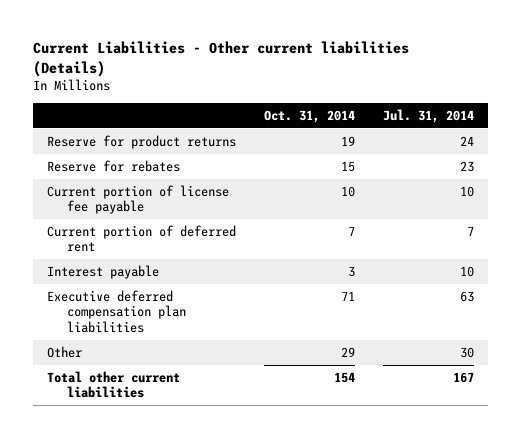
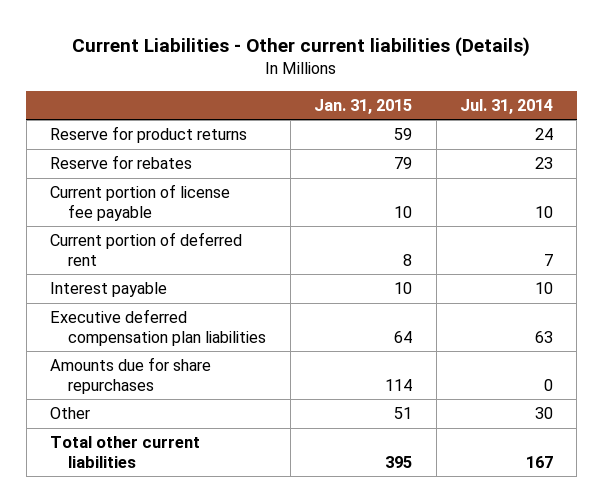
- | Oct. 31, 2014 | Jul. 31, 2014
+ | Jan. 31, 2015 | Jul. 31, 2014
+ Amounts due for share repurchases | 114 | 0

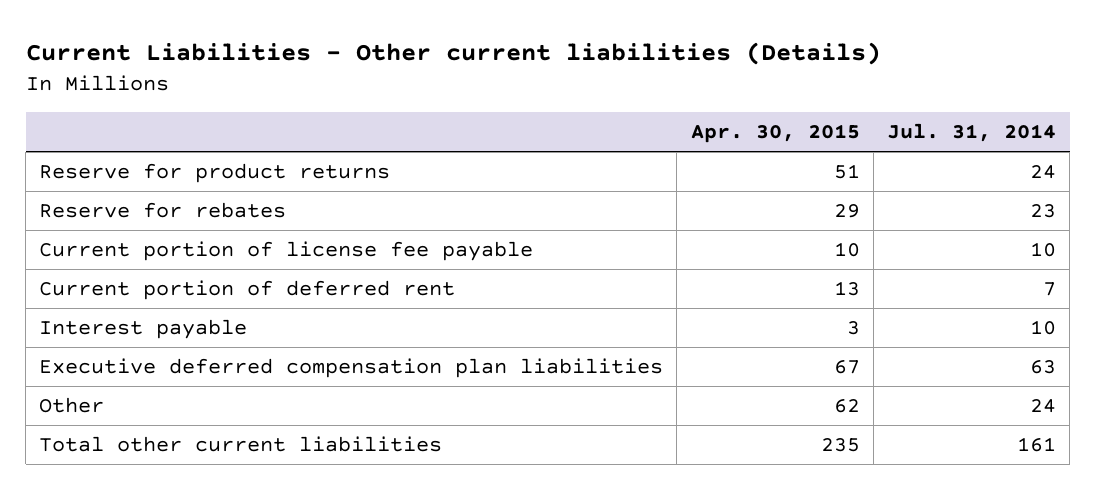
- | Jan. 31, 2015 | Jul. 31, 2014
+ | Apr. 30, 2015 | Jul. 31, 2014
- Amounts due for share repurchases | 114 | 0
- Other | 51 | 30
- Total other current liabilities | 395 | 167
+ Other | 62 | 24
+ Total other current liabilities | 235 | 161

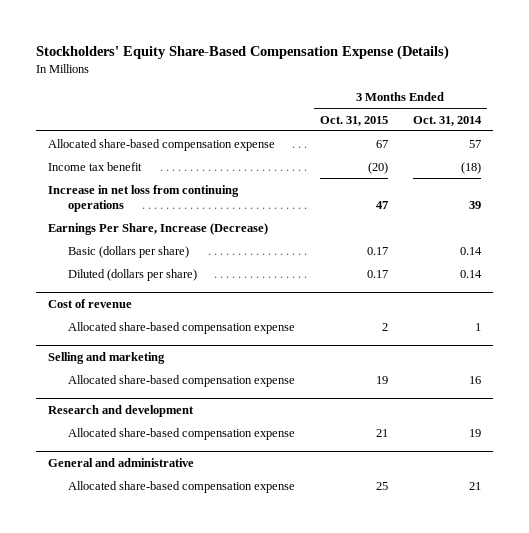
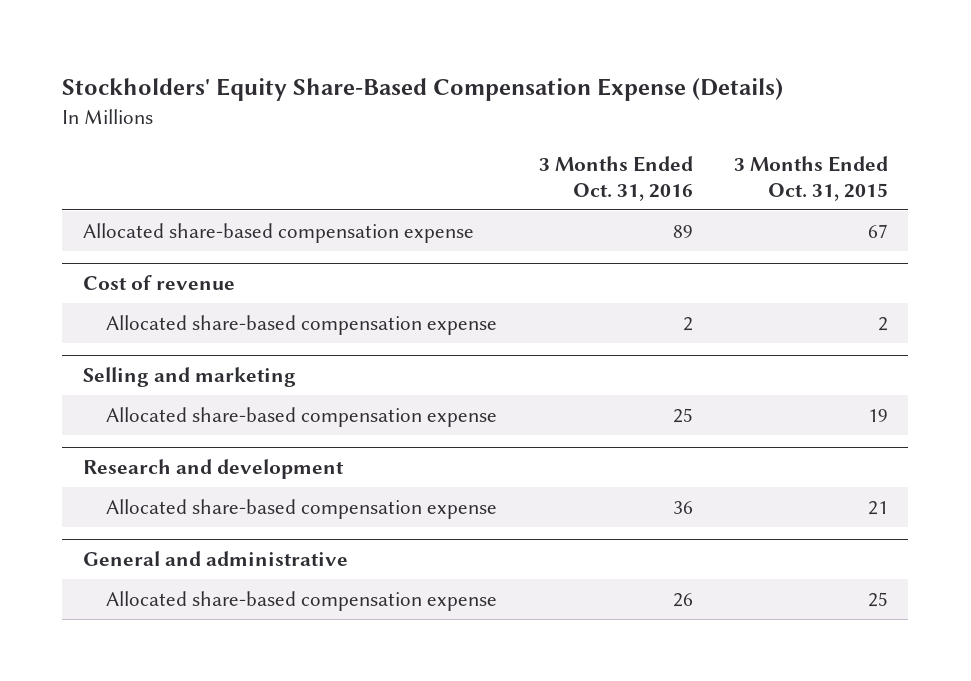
- | 3 Months Ended Oct. 31, 2015 | 3 Months Ended Oct. 31, 2014
+ | 3 Months Ended Oct. 31, 2016 | 3 Months Ended Oct. 31, 2015
- Income tax benefit | (20) | (18)
- Increase in net loss from continuing operations | 47 | 39
- Earnings Per Share, Increase (Decrease)
- Basic (dollars per share) | 0.17 | 0.14
- Diluted (dollars per share) | 0.17 | 0.14

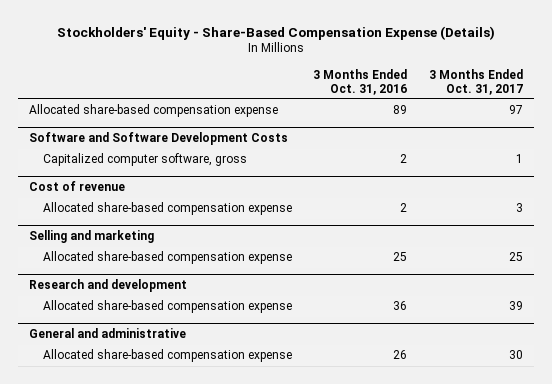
- Stockholders' Equity Share-Based Compensation Expense (Details)
+ Stockholders' Equity - Share-Based Compensation Expense (Details)
- | 3 Months Ended Oct. 31, 2016 | 3 Months Ended Oct. 31, 2015
+ | 3 Months Ended Oct. 31, 2016 | 3 Months Ended Oct. 31, 2017
+ Software and Software Development Costs
+ Capitalized computer software, gross | 2 | 1

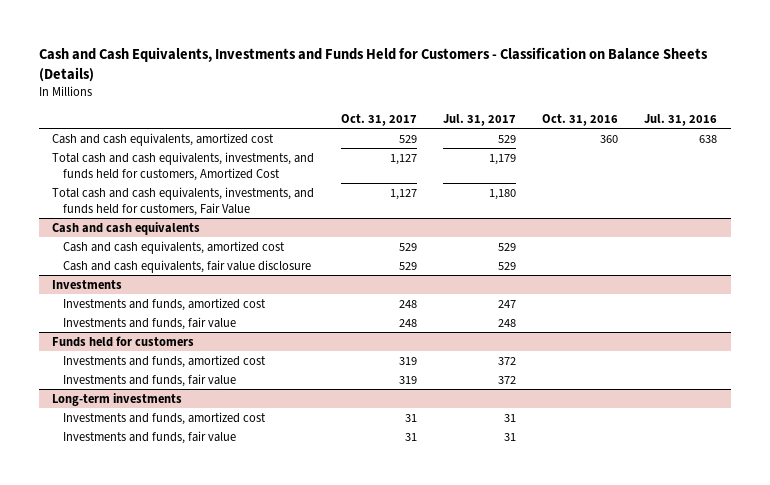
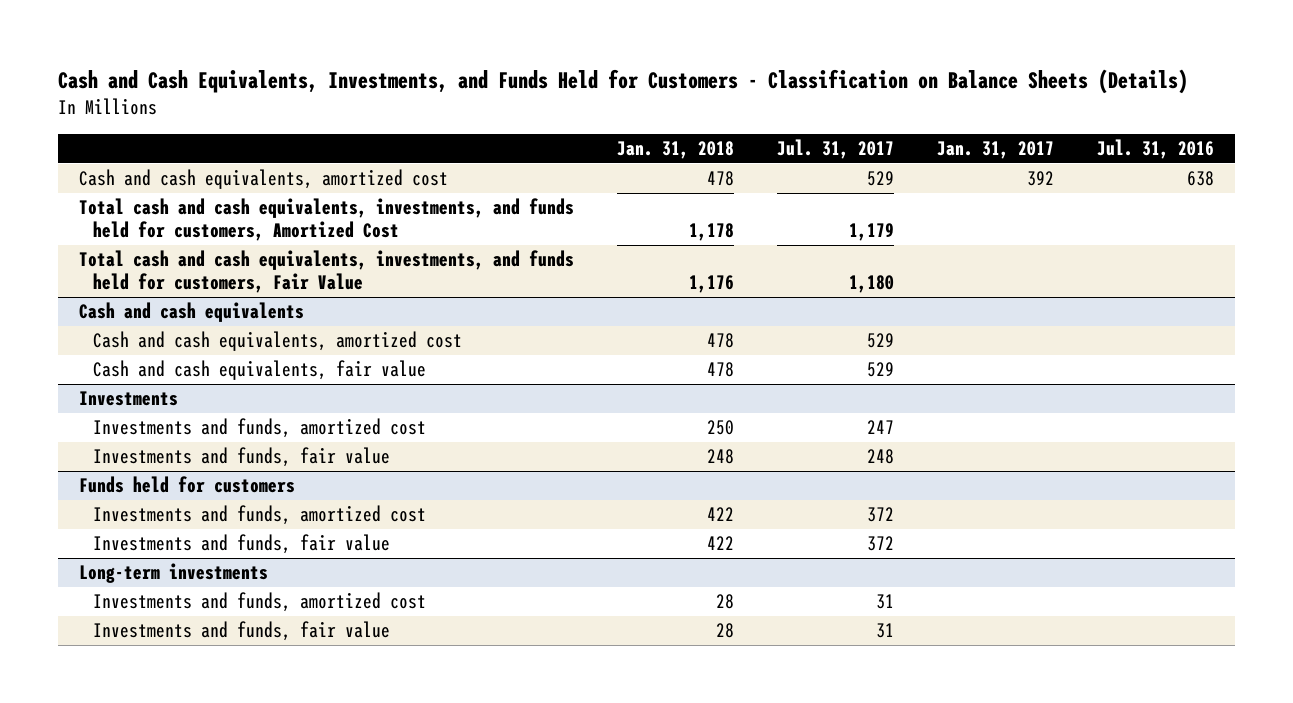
- Cash and Cash Equivalents, Investments and Funds Held for Customers - Classification on Balance Sheets (Details)
+ Cash and Cash Equivalents, Investments, and Funds Held for Customers - Classification on Balance Sheets (Details)
- | Oct. 31, 2017 | Jul. 31, 2017 | Oct. 31, 2016 | Jul. 31, 2016
+ | Jan. 31, 2018 | Jul. 31, 2017 | Jan. 31, 2017 | Jul. 31, 2016
@ Cash and cash equivalents
- Cash and cash equivalents, fair value disclosure | 529 | 529 | |
+ Cash and cash equivalents, fair value | 478 | 529 | |

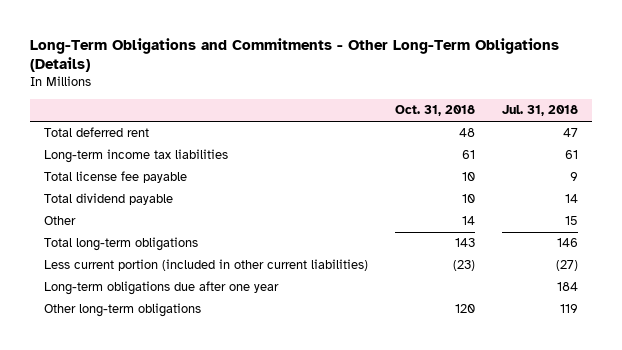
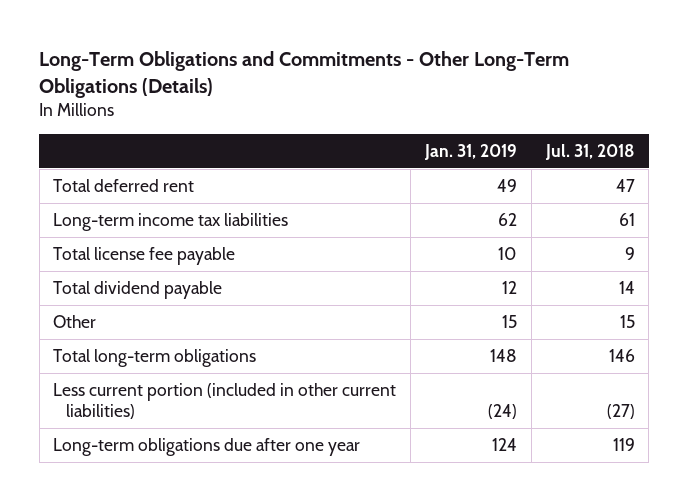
- | Oct. 31, 2018 | Jul. 31, 2018
+ | Jan. 31, 2019 | Jul. 31, 2018
- Long-term obligations due after one year | | 184
- Other long-term obligations | 120 | 119
+ Long-term obligations due after one year | 124 | 119

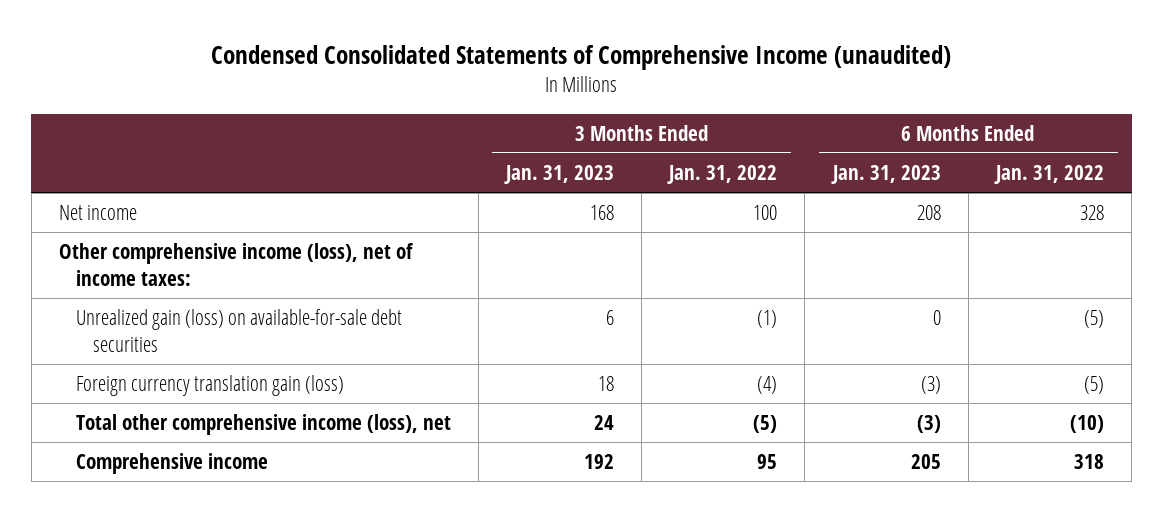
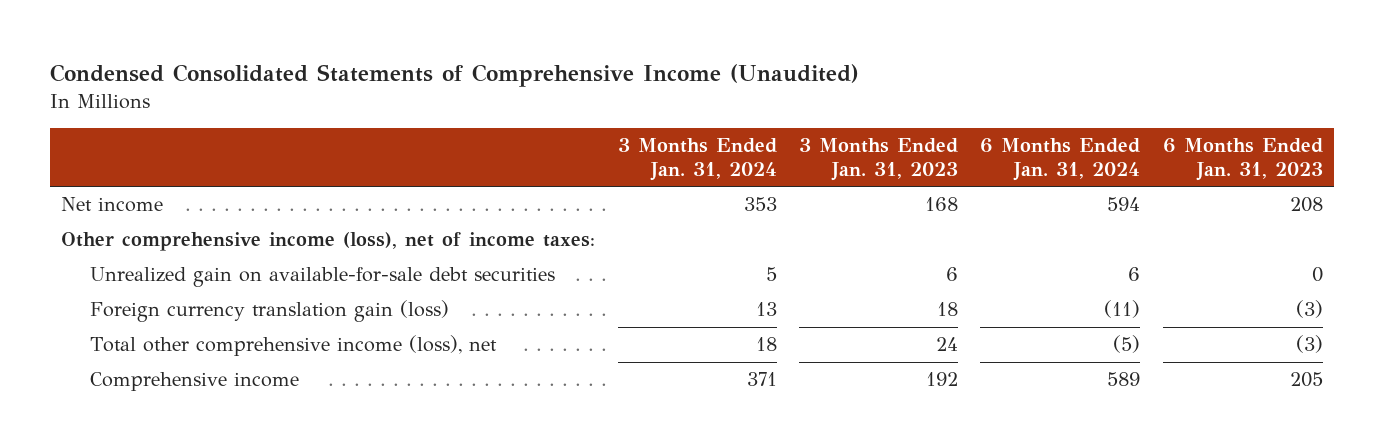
- Condensed Consolidated Statements of Comprehensive Income (unaudited)
+ Condensed Consolidated Statements of Comprehensive Income (Unaudited)
- | 3 Months Ended Jan. 31, 2023 | 3 Months Ended Jan. 31, 2022 | 6 Months Ended Jan. 31, 2023 | 6 Months Ended Jan. 31, 2022
+ | 3 Months Ended Jan. 31, 2024 | 3 Months Ended Jan. 31, 2023 | 6 Months Ended Jan. 31, 2024 | 6 Months Ended Jan. 31, 2023
- Unrealized gain (loss) on available-for-sale debt securities | 6 | (1) | 0 | (5)
+ Unrealized gain on available-for-sale debt securities | 5 | 6 | 6 | 0

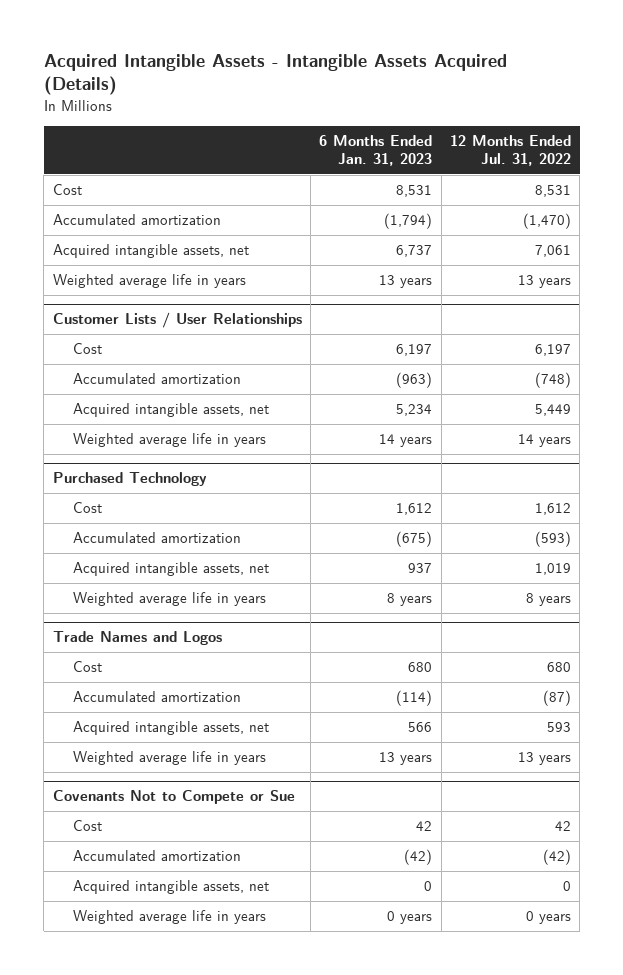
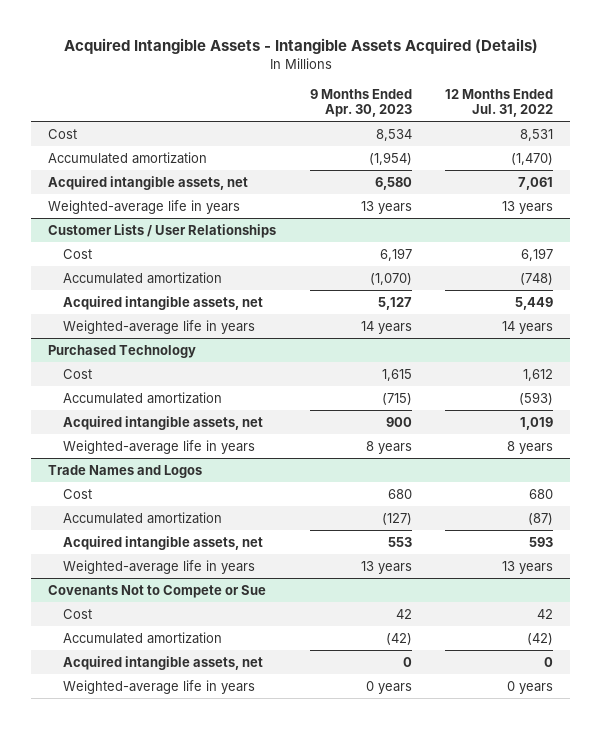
- | 6 Months Ended Jan. 31, 2023 | 12 Months Ended Jul. 31, 2022
+ | 9 Months Ended Apr. 30, 2023 | 12 Months Ended Jul. 31, 2022
- Weighted average life in years | 13 years | 13 years
+ Weighted-average life in years | 13 years | 13 years
@ Customer Lists / User Relationships
- Weighted average life in years | 14 years | 14 years
+ Weighted-average life in years | 14 years | 14 years
@ Purchased Technology
- Weighted average life in years | 8 years | 8 years
+ Weighted-average life in years | 8 years | 8 years
@ Trade Names and Logos
- Weighted average life in years | 13 years | 13 years
+ Weighted-average life in years | 13 years | 13 years
@ Covenants Not to Compete or Sue
- Weighted average life in years | 0 years | 0 years
+ Weighted-average life in years | 0 years | 0 years

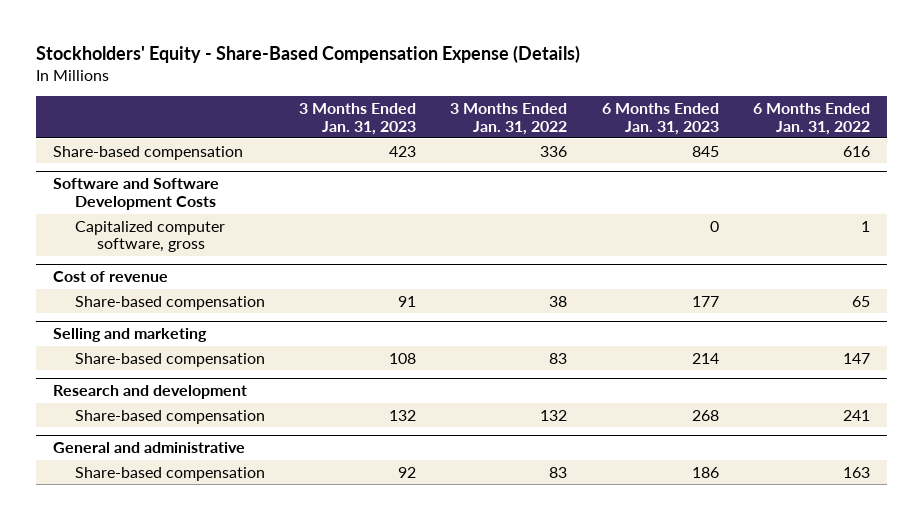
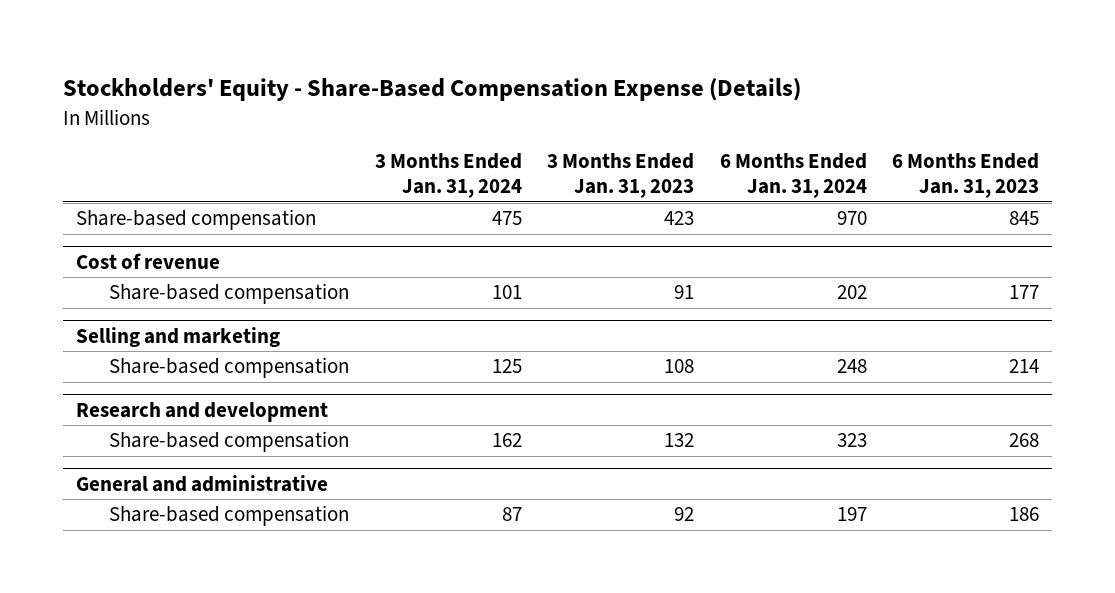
- | 3 Months Ended Jan. 31, 2023 | 3 Months Ended Jan. 31, 2022 | 6 Months Ended Jan. 31, 2023 | 6 Months Ended Jan. 31, 2022
+ | 3 Months Ended Jan. 31, 2024 | 3 Months Ended Jan. 31, 2023 | 6 Months Ended Jan. 31, 2024 | 6 Months Ended Jan. 31, 2023
- Software and Software Development Costs
- Capitalized computer software, gross | | | 0 | 1

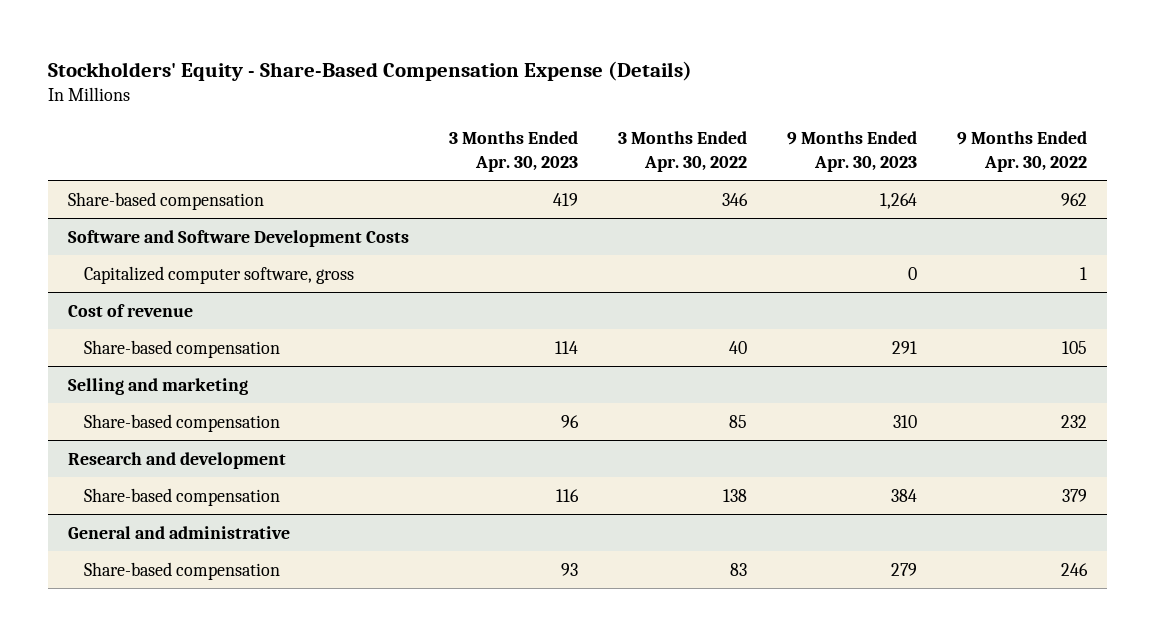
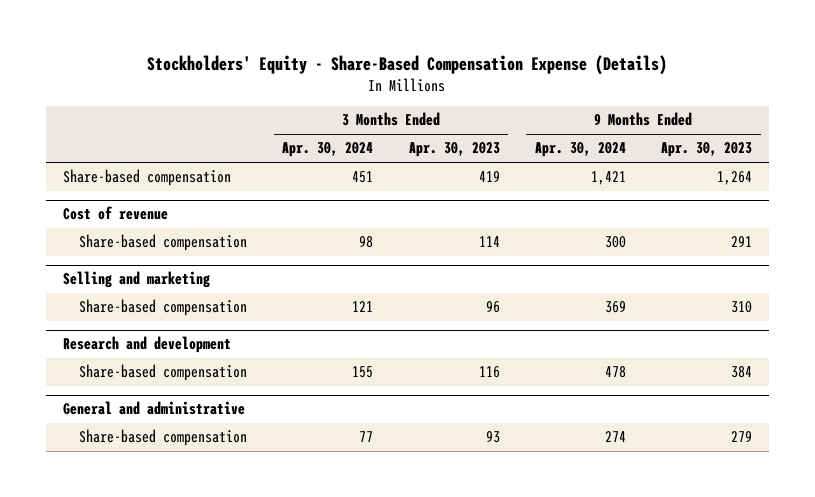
- | 3 Months Ended Apr. 30, 2023 | 3 Months Ended Apr. 30, 2022 | 9 Months Ended Apr. 30, 2023 | 9 Months Ended Apr. 30, 2022
+ | 3 Months Ended Apr. 30, 2024 | 3 Months Ended Apr. 30, 2023 | 9 Months Ended Apr. 30, 2024 | 9 Months Ended Apr. 30, 2023
- Software and Software Development Costs
- Capitalized computer software, gross | | | 0 | 1

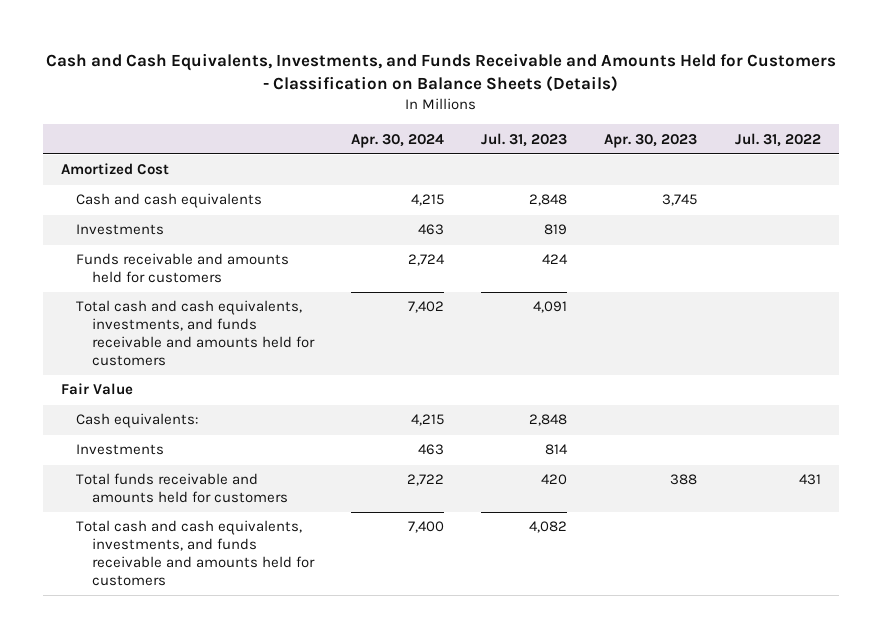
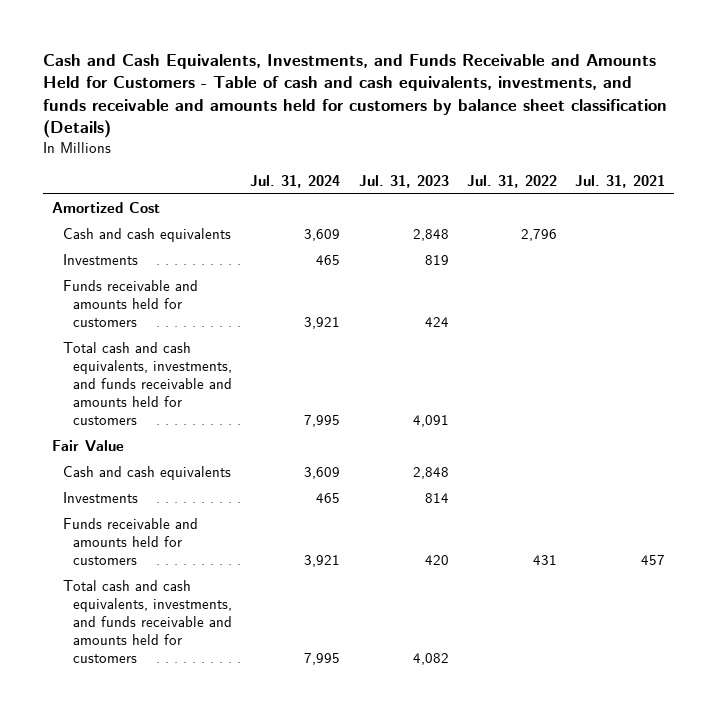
- Cash and Cash Equivalents, Investments, and Funds Receivable and Amounts Held for Customers - Classification on Balance Sheets (Details)
+ Cash and Cash Equivalents, Investments, and Funds Receivable and Amounts Held for Customers - Table of cash and cash equivalents, investments, and funds receivable and amounts held for customers by balance sheet classification (Details)
- | Apr. 30, 2024 | Jul. 31, 2023 | Apr. 30, 2023 | Jul. 31, 2022
+ | Jul. 31, 2024 | Jul. 31, 2023 | Jul. 31, 2022 | Jul. 31, 2021
+ Cash and cash equivalents | 3,609 | 2,848 | 2,796 |
- Cash equivalents: | 4,215 | 2,848 | |
moved down: Cash and cash equivalents | 3,609 | 2,848 | |
- Total funds receivable and amounts held for customers | 2,722 | 420 | 388 | 431
+ Funds receivable and amounts held for customers | 3,921 | 420 | 431 | 457

